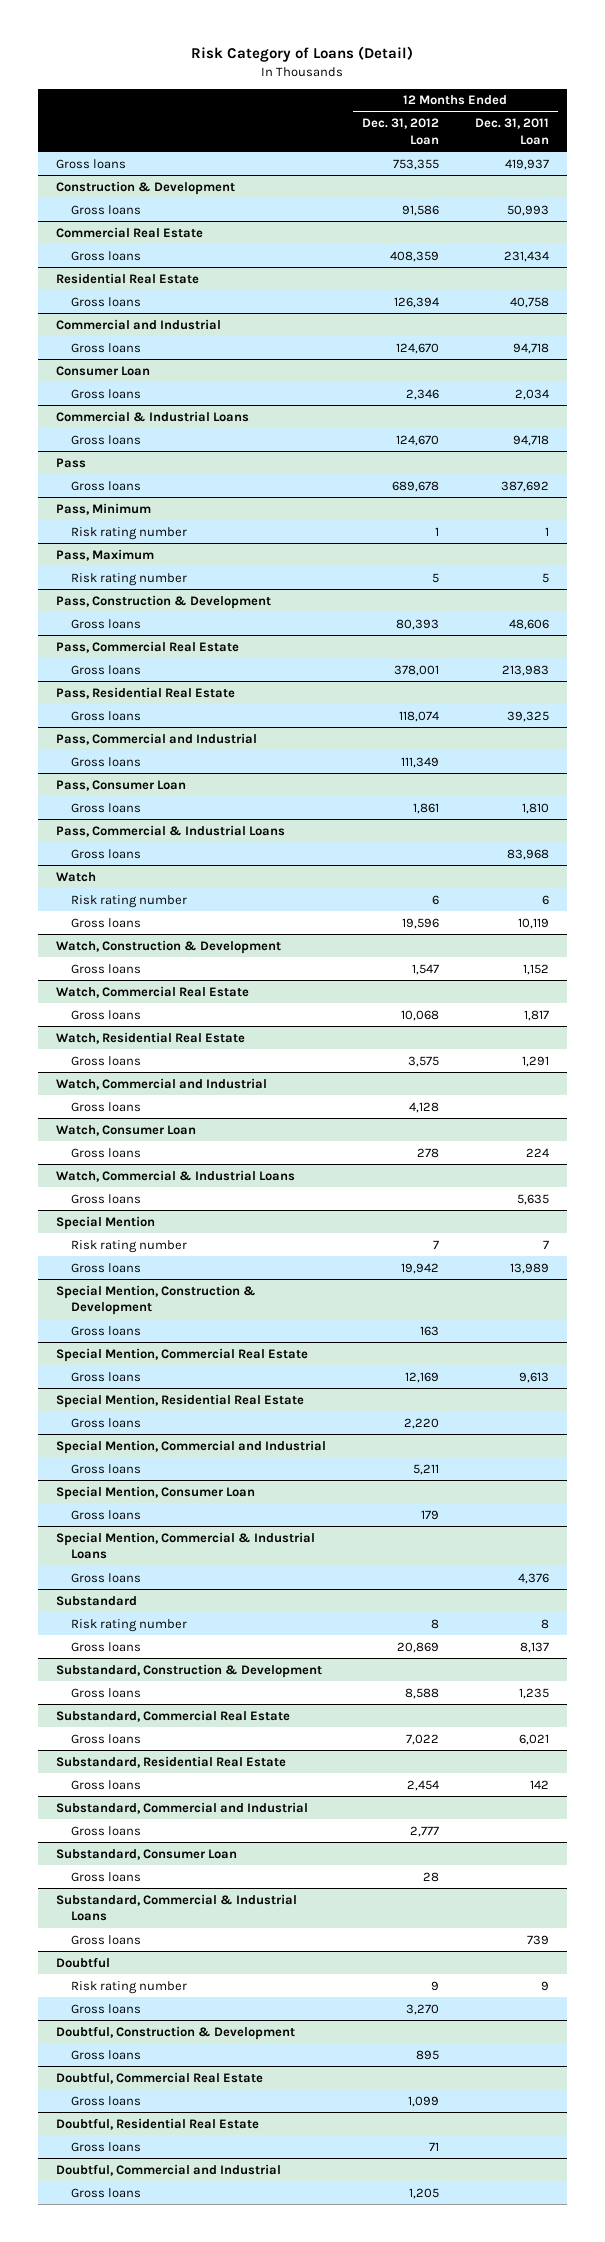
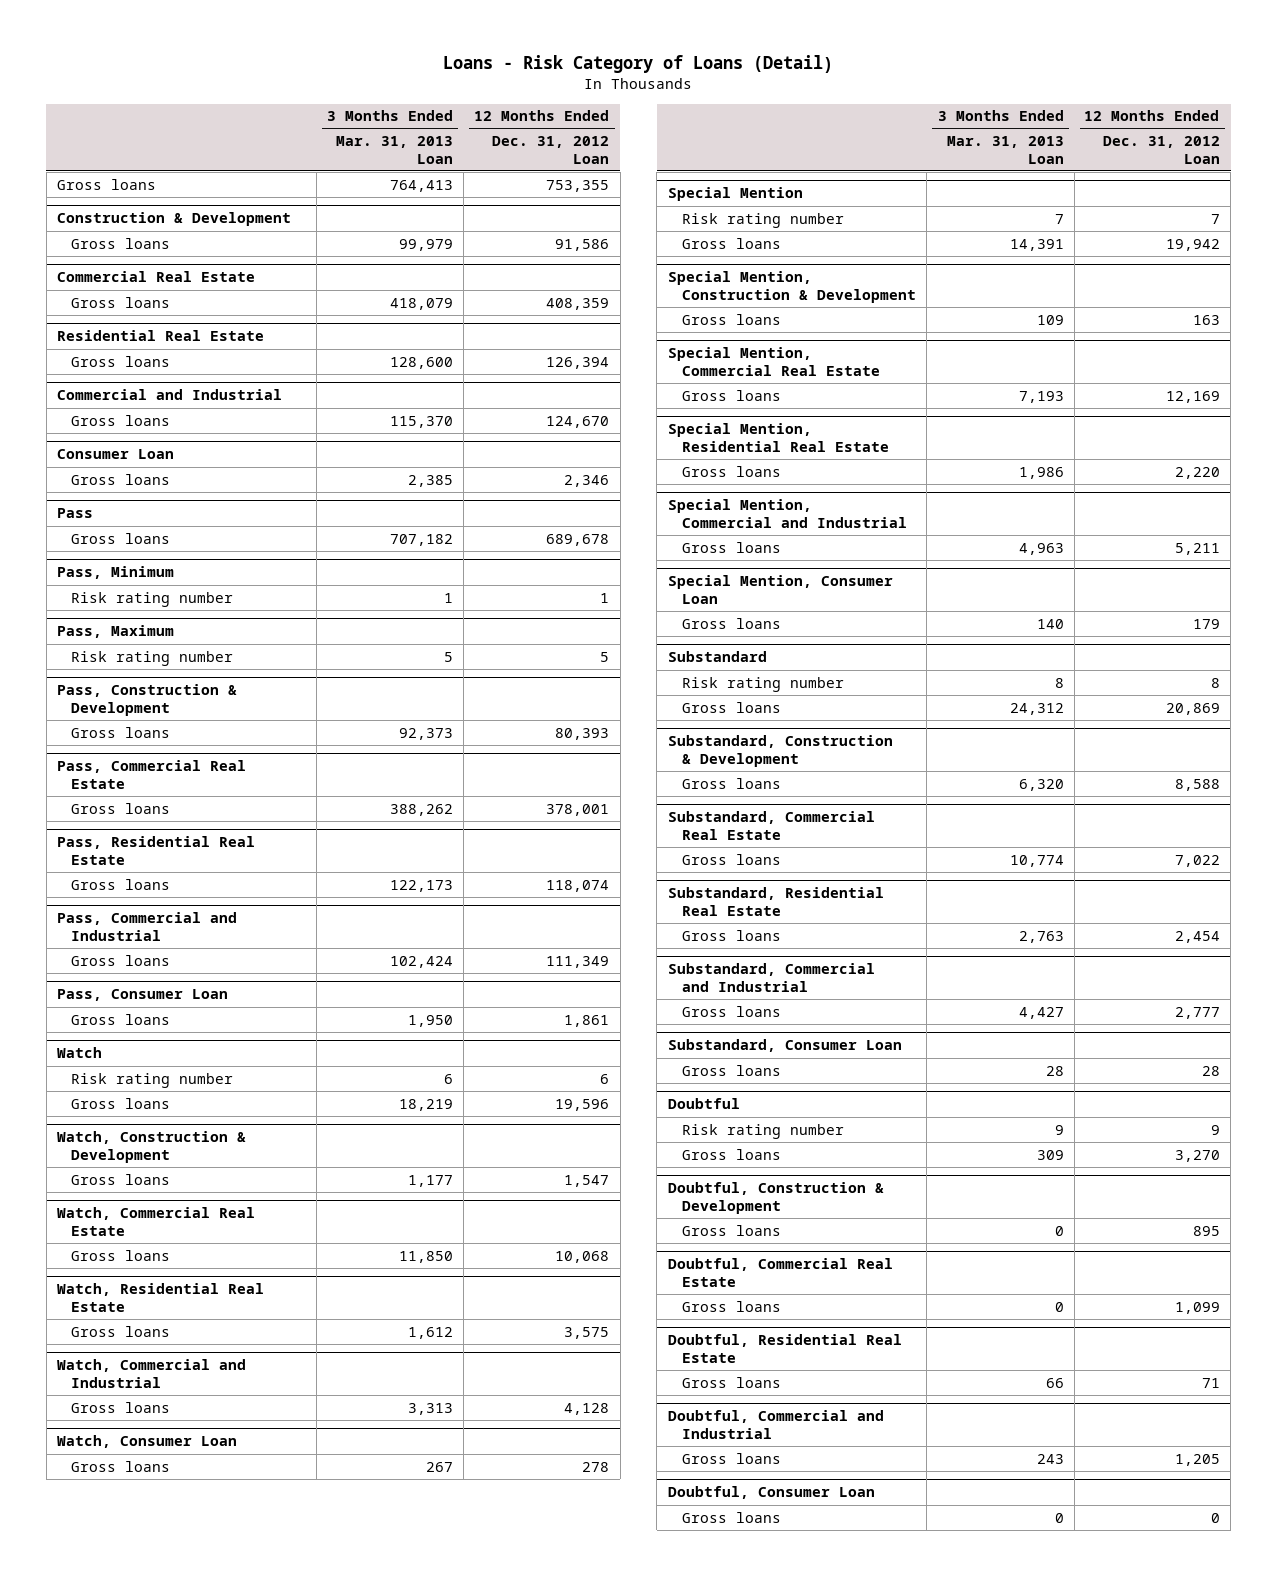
- Risk Category of Loans (Detail)
+ Loans - Risk Category of Loans (Detail)
- | 12 Months Ended Dec. 31, 2012 Loan | 12 Months Ended Dec. 31, 2011 Loan
+ | 3 Months Ended Mar. 31, 2013 Loan | 12 Months Ended Dec. 31, 2012 Loan
- Commercial & Industrial Loans
- Gross loans | 124,670 | 94,718
- Pass, Commercial & Industrial Loans
- Gross loans | | 83,968
- Watch, Commercial & Industrial Loans
- Gross loans | | 5,635
- Special Mention, Commercial & Industrial Loans
- Gross loans | | 4,376
- Substandard, Commercial & Industrial Loans
- Gross loans | | 739
+ Doubtful, Consumer Loan
+ Gross loans | 0 | 0

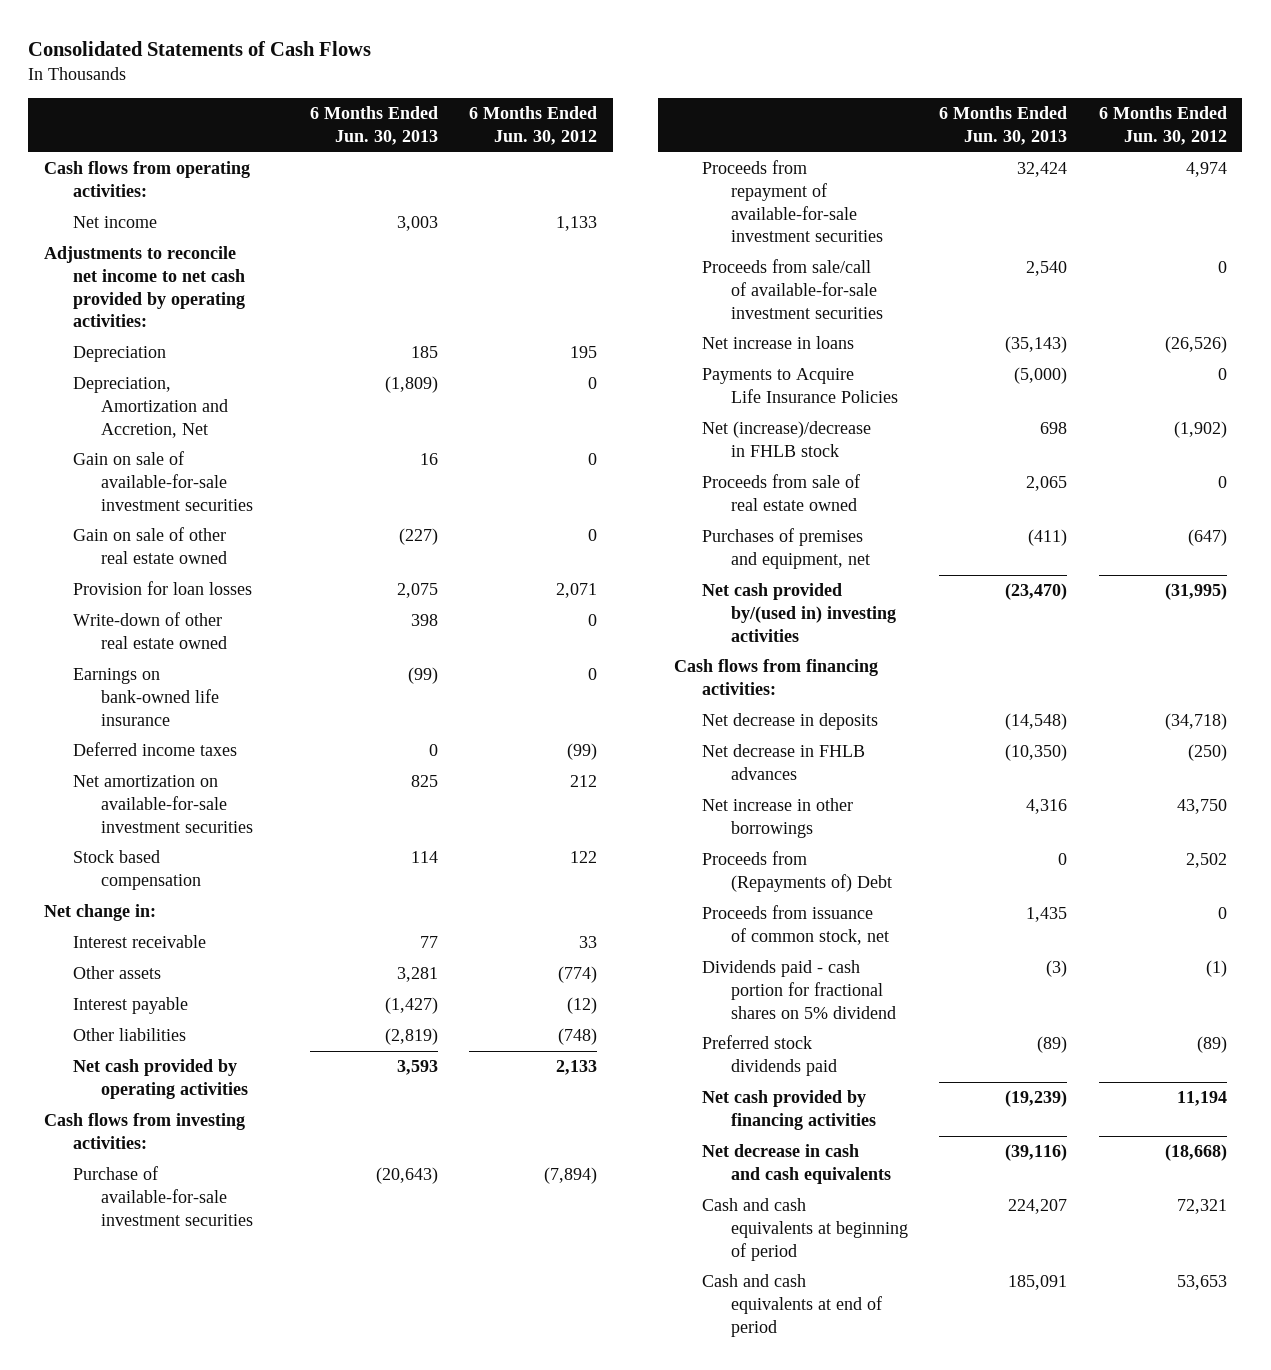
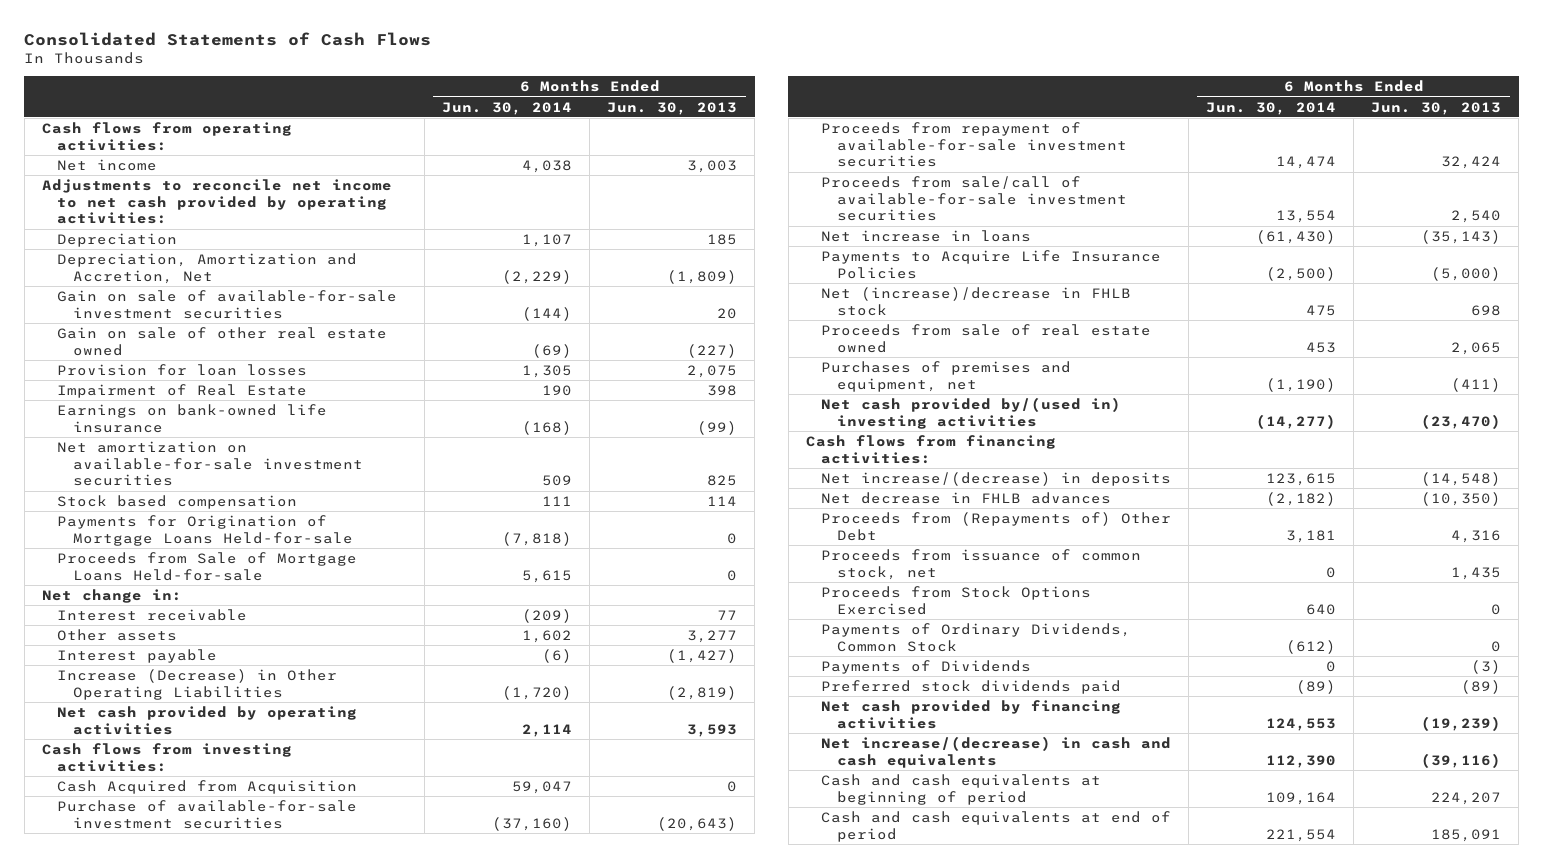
- | 6 Months Ended Jun. 30, 2013 | 6 Months Ended Jun. 30, 2012
+ | 6 Months Ended Jun. 30, 2014 | 6 Months Ended Jun. 30, 2013
- Gain on sale of available-for-sale investment securities | 16 | 0
+ Gain on sale of available-for-sale investment securities | (144) | 20
- Write-down of other real estate owned | 398 | 0
+ Impairment of Real Estate | 190 | 398
- Deferred income taxes | 0 | (99)
+ Payments for Origination of Mortgage Loans Held-for-sale | (7,818) | 0
+ Proceeds from Sale of Mortgage Loans Held-for-sale | 5,615 | 0
- Other assets | 3,281 | (774)
+ Other assets | 1,602 | 3,277
- Other liabilities | (2,819) | (748)
+ Increase (Decrease) in Other Operating Liabilities | (1,720) | (2,819)
+ Cash Acquired from Acquisition | 59,047 | 0
- Net decrease in deposits | (14,548) | (34,718)
+ Net increase/(decrease) in deposits | 123,615 | (14,548)
- Net increase in other borrowings | 4,316 | 43,750
- Proceeds from (Repayments of) Debt | 0 | 2,502
+ Proceeds from (Repayments of) Other Debt | 3,181 | 4,316
- Dividends paid - cash portion for fractional shares on 5% dividend | (3) | (1)
+ Proceeds from Stock Options Exercised | 640 | 0
+ Payments of Ordinary Dividends, Common Stock | (612) | 0
+ Payments of Dividends | 0 | (3)
- Net decrease in cash and cash equivalents | (39,116) | (18,668)
+ Net increase/(decrease) in cash and cash equivalents | 112,390 | (39,116)

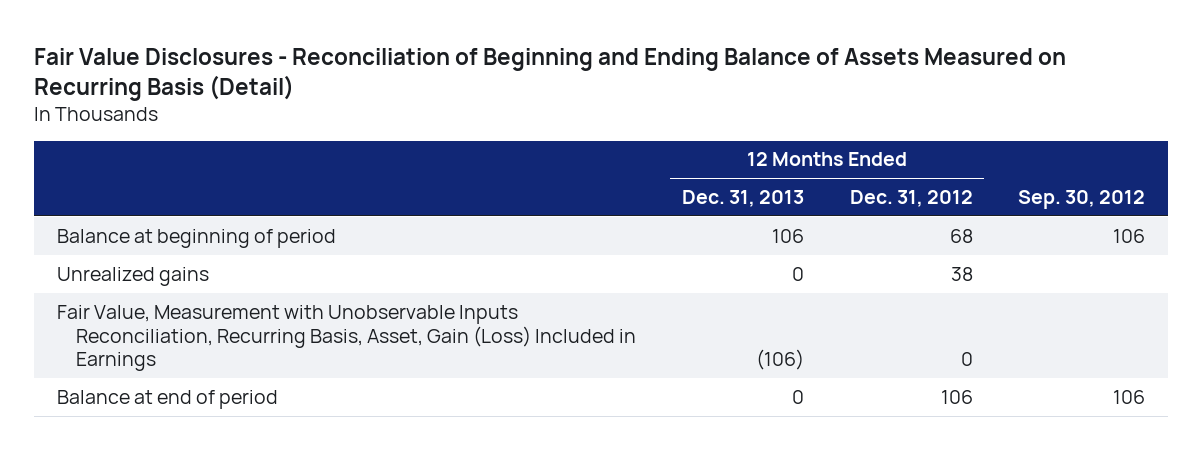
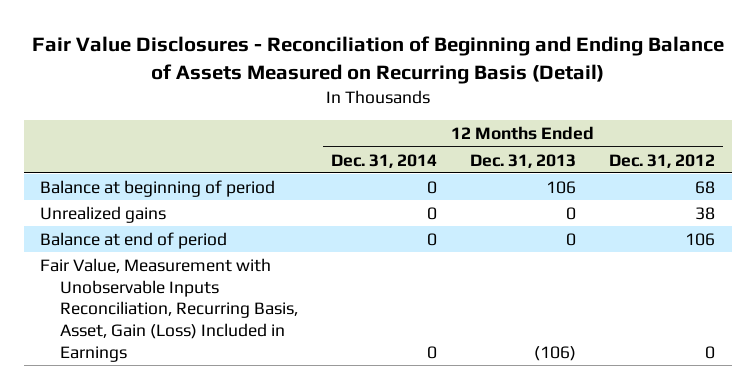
- | 12 Months Ended Dec. 31, 2013 | 12 Months Ended Dec. 31, 2012 | Sep. 30, 2012
+ | 12 Months Ended Dec. 31, 2014 | 12 Months Ended Dec. 31, 2013 | 12 Months Ended Dec. 31, 2012
moved down: Fair Value, Measurement with Unobservable Inputs Reconciliation, Recurring Basis, Asset, Gain (Loss) Included in Earnings | 0 | (106) | 0

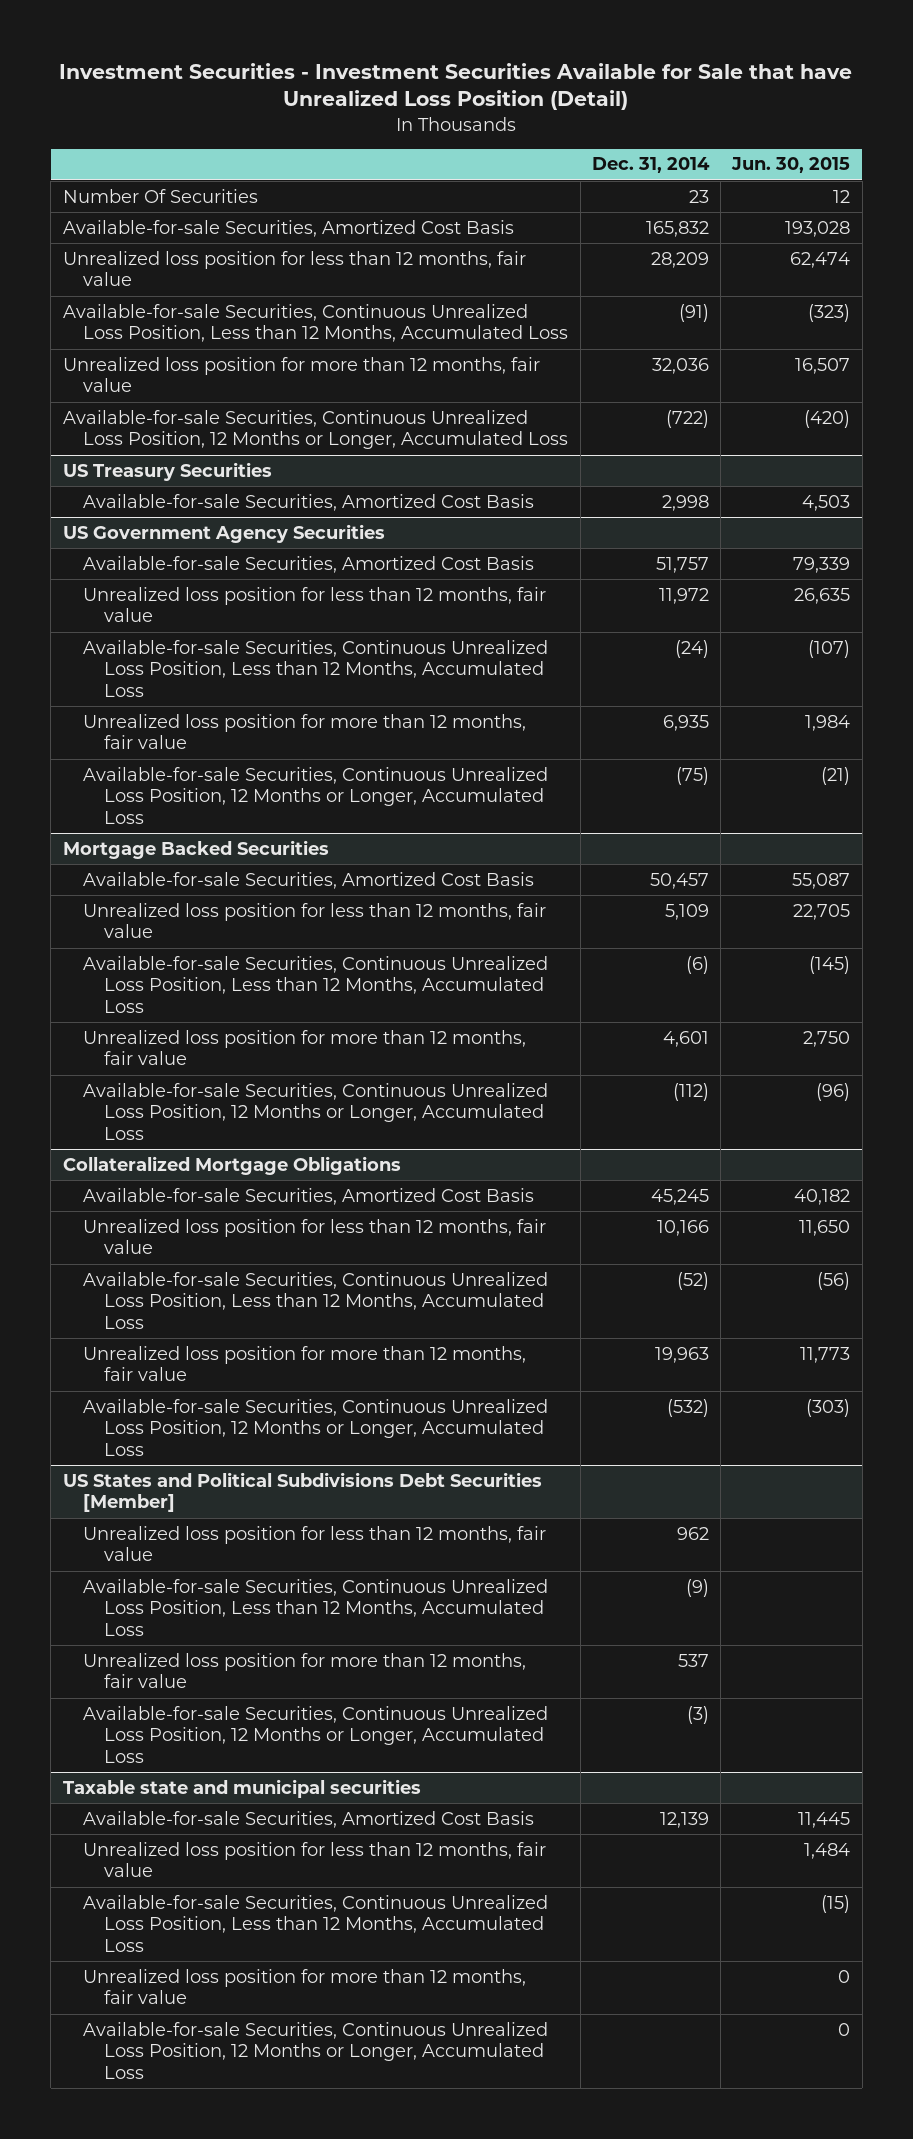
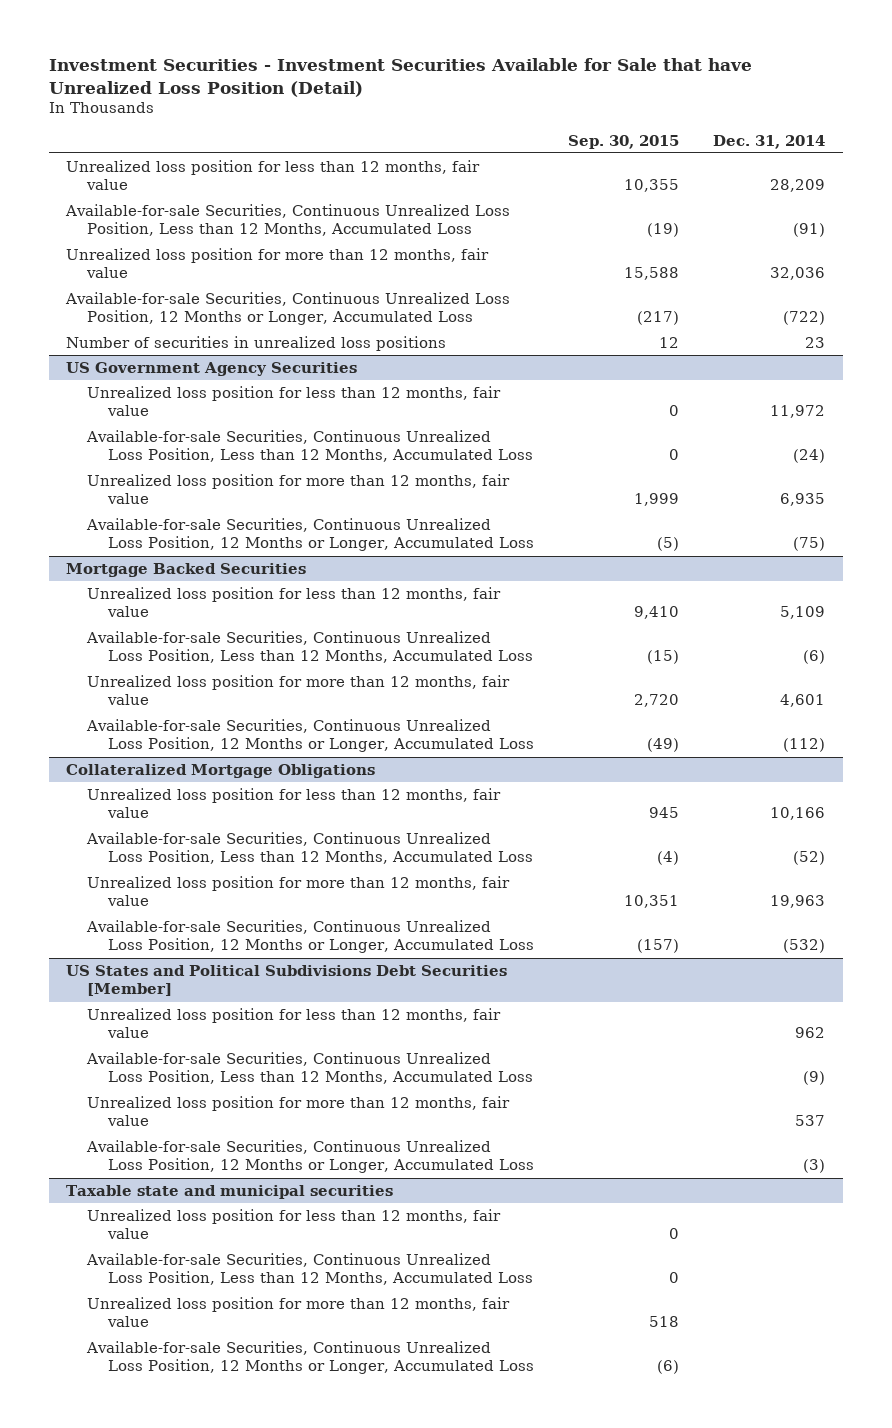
- | Dec. 31, 2014 | Jun. 30, 2015
+ | Sep. 30, 2015 | Dec. 31, 2014
- Number Of Securities | 23 | 12
- Available-for-sale Securities, Amortized Cost Basis | 165,832 | 193,028
- US Treasury Securities
- Available-for-sale Securities, Amortized Cost Basis | 2,998 | 4,503
+ Number of securities in unrealized loss positions | 12 | 23
@ US Government Agency Securities
- Available-for-sale Securities, Amortized Cost Basis | 51,757 | 79,339
@ Mortgage Backed Securities
- Available-for-sale Securities, Amortized Cost Basis | 50,457 | 55,087
@ Collateralized Mortgage Obligations
- Available-for-sale Securities, Amortized Cost Basis | 45,245 | 40,182
@ Taxable state and municipal securities
- Available-for-sale Securities, Amortized Cost Basis | 12,139 | 11,445

